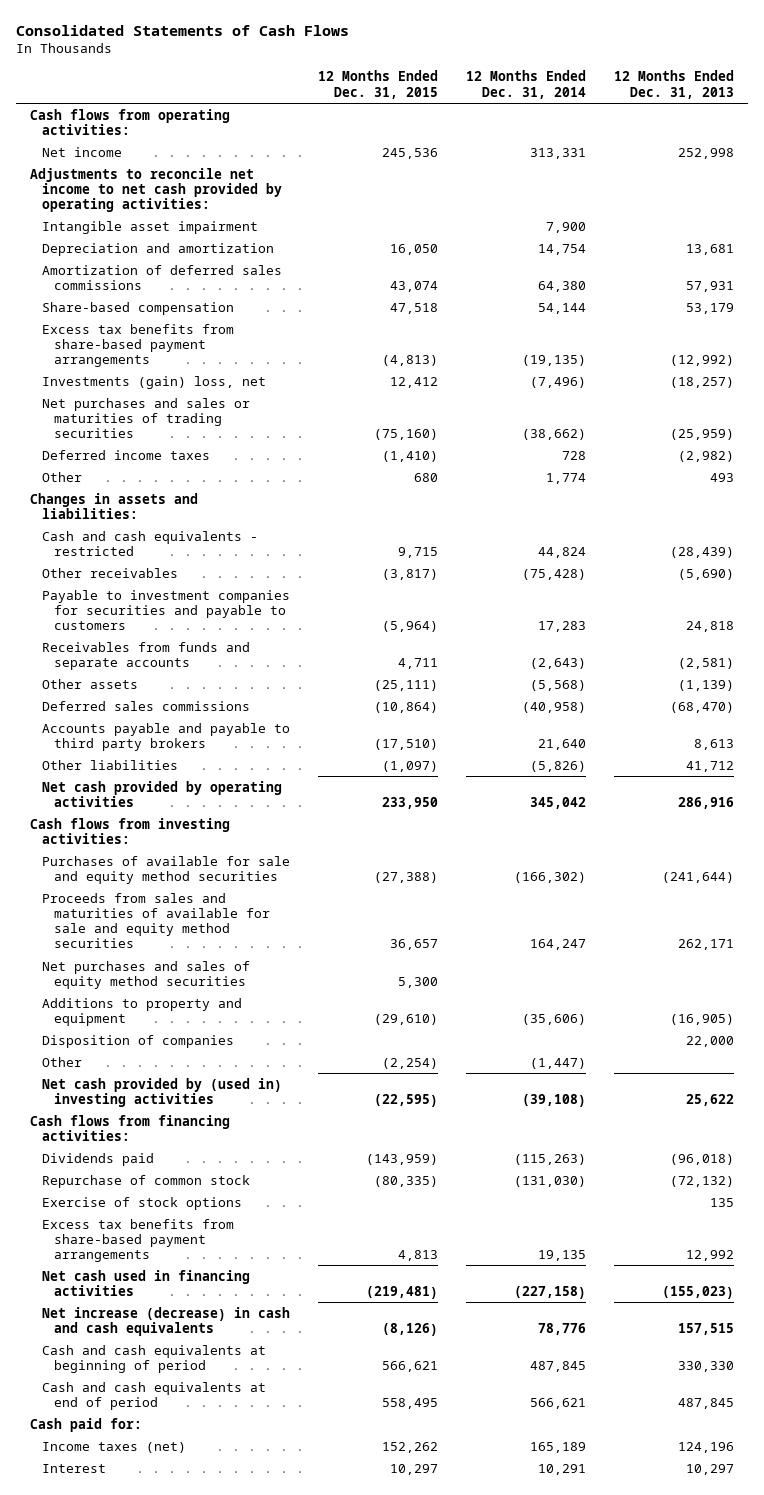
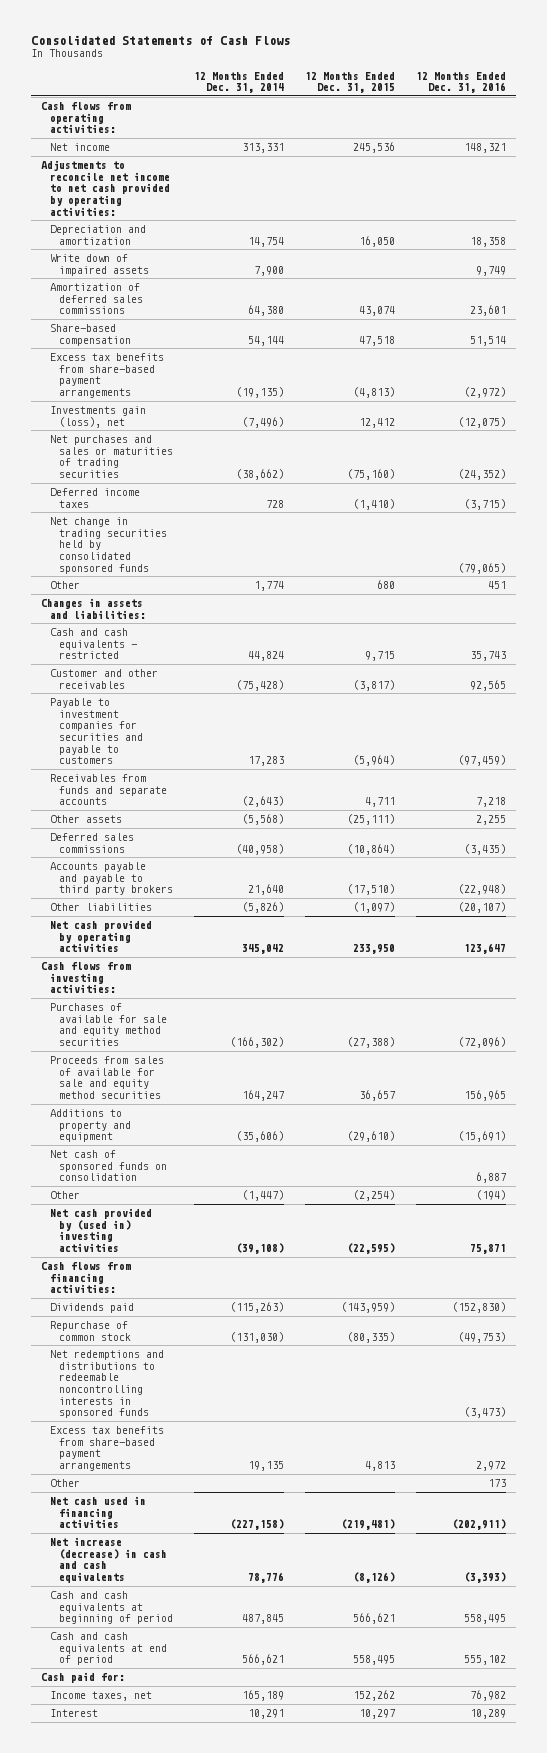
- | 12 Months Ended Dec. 31, 2015 | 12 Months Ended Dec. 31, 2014 | 12 Months Ended Dec. 31, 2013
+ | 12 Months Ended Dec. 31, 2014 | 12 Months Ended Dec. 31, 2015 | 12 Months Ended Dec. 31, 2016
- Intangible asset impairment | | 7,900 |
+ Write down of impaired assets | 7,900 | | 9,749
- Investments (gain) loss, net | 12,412 | (7,496) | (18,257)
+ Investments gain (loss), net | (7,496) | 12,412 | (12,075)
+ Net change in trading securities held by consolidated sponsored funds | | | (79,065)
- Other receivables | (3,817) | (75,428) | (5,690)
+ Customer and other receivables | (75,428) | (3,817) | 92,565
- Proceeds from sales and maturities of available for sale and equity method securities | 36,657 | 164,247 | 262,171
- Net purchases and sales of equity method securities | 5,300 | |
+ Proceeds from sales of available for sale and equity method securities | 164,247 | 36,657 | 156,965
- Disposition of companies | | | 22,000
+ Net cash of sponsored funds on consolidation | | | 6,887
- Exercise of stock options | | | 135
+ Net redemptions and distributions to redeemable noncontrolling interests in sponsored funds | | | (3,473)
+ Other | | | 173
- Income taxes (net) | 152,262 | 165,189 | 124,196
+ Income taxes, net | 165,189 | 152,262 | 76,982

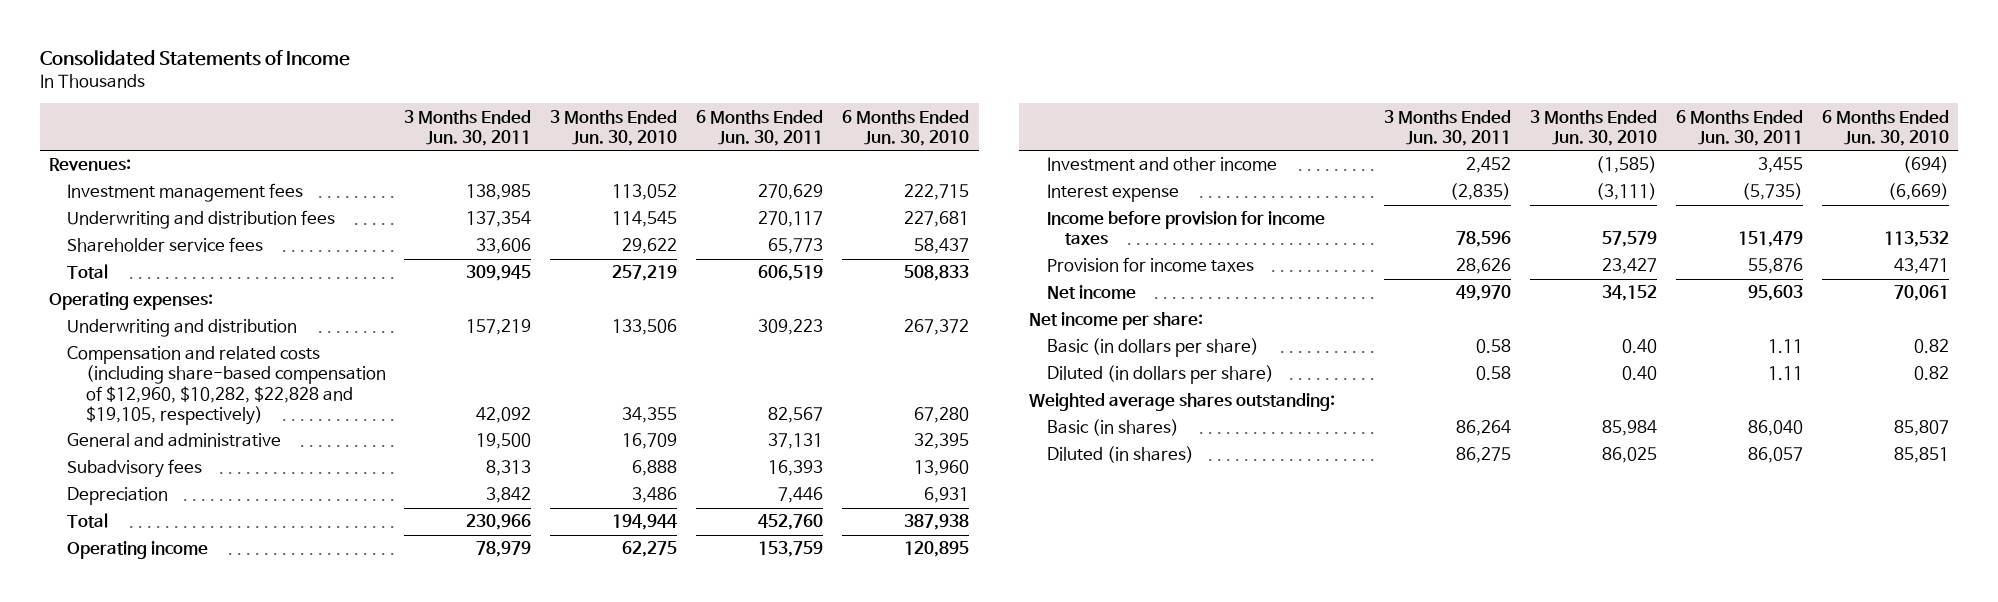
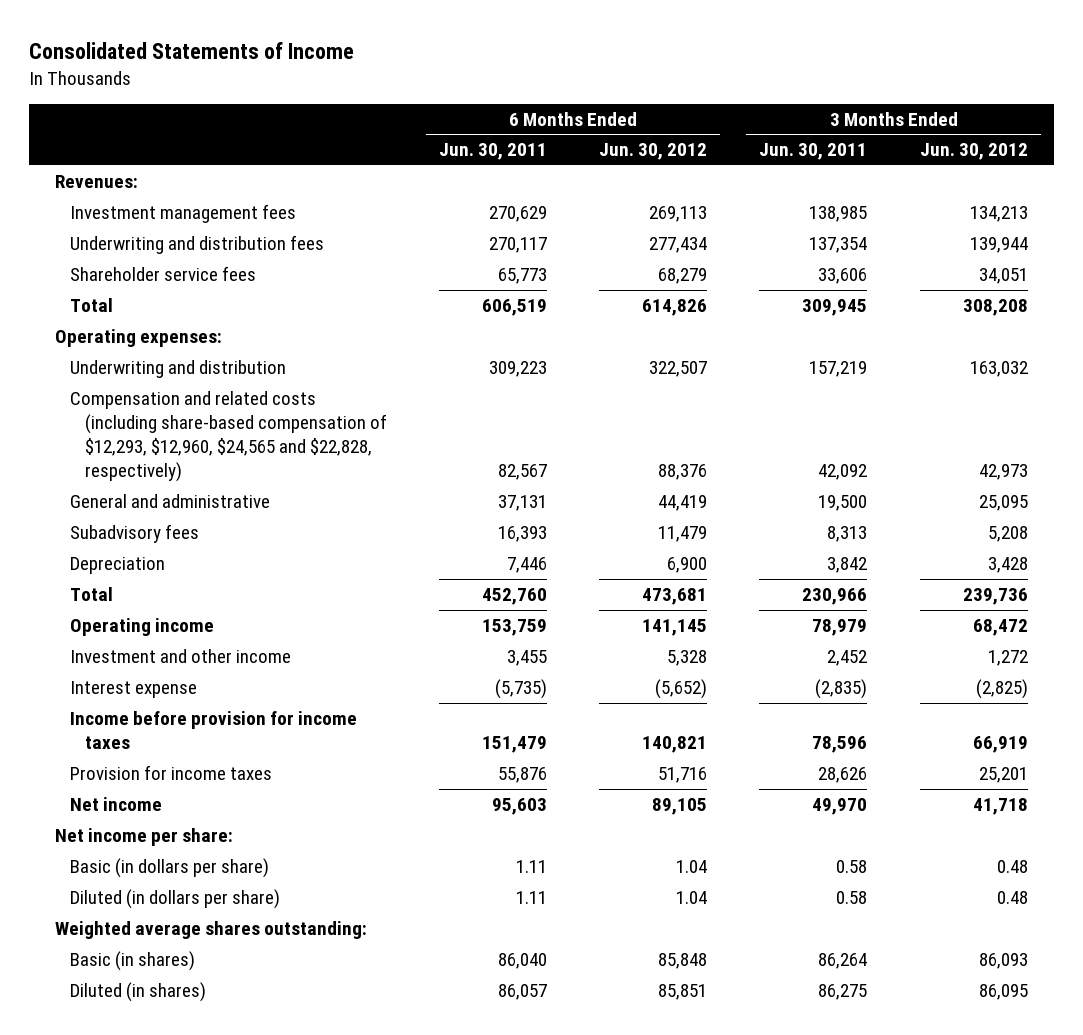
- | 3 Months Ended Jun. 30, 2011 | 3 Months Ended Jun. 30, 2010 | 6 Months Ended Jun. 30, 2011 | 6 Months Ended Jun. 30, 2010
+ | 6 Months Ended Jun. 30, 2011 | 6 Months Ended Jun. 30, 2012 | 3 Months Ended Jun. 30, 2011 | 3 Months Ended Jun. 30, 2012
- Compensation and related costs (including share-based compensation of $12,960, $10,282, $22,828 and $19,105, respectively) | 42,092 | 34,355 | 82,567 | 67,280
+ Compensation and related costs (including share-based compensation of $12,293, $12,960, $24,565 and $22,828, respectively) | 82,567 | 88,376 | 42,092 | 42,973

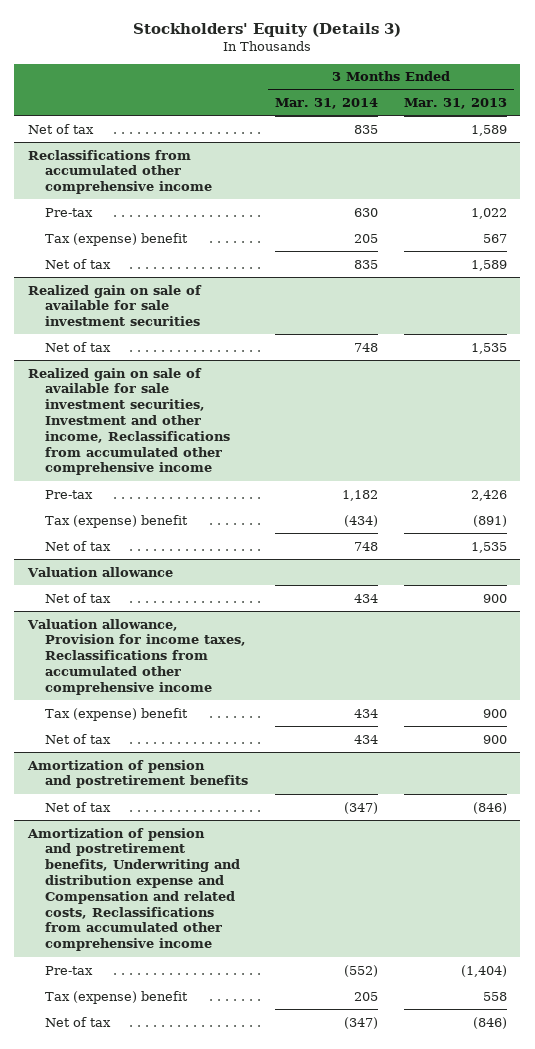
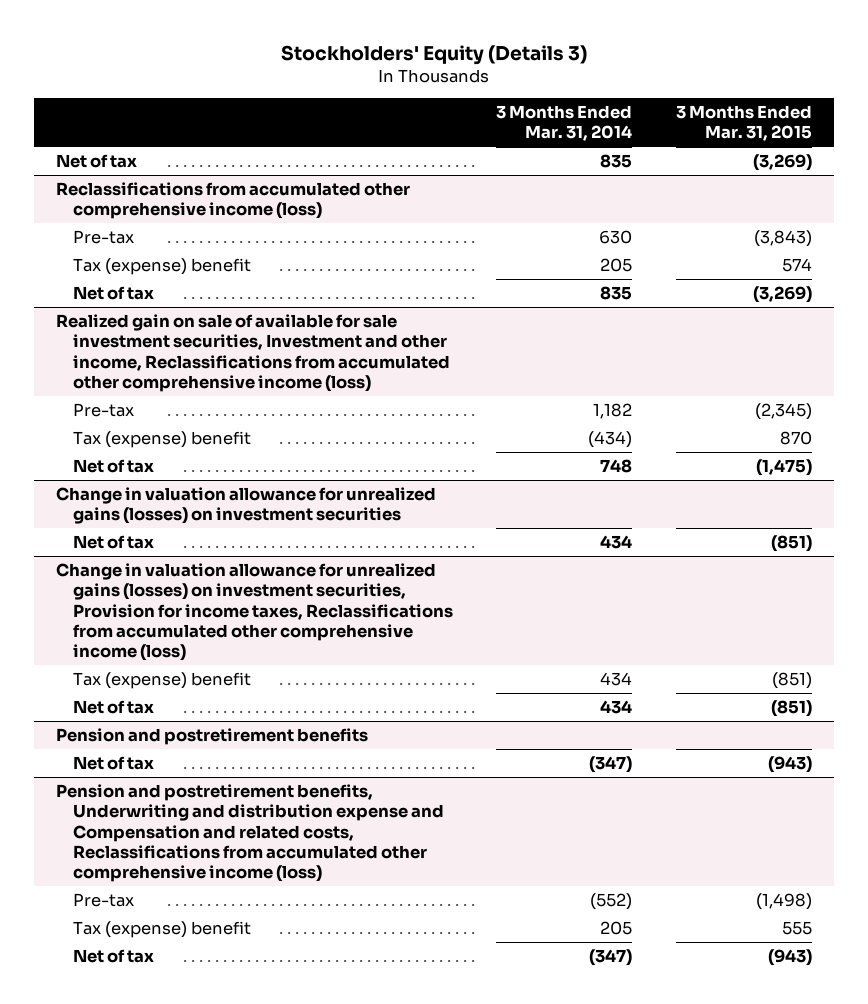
- | 3 Months Ended Mar. 31, 2014 | 3 Months Ended Mar. 31, 2013
+ | 3 Months Ended Mar. 31, 2014 | 3 Months Ended Mar. 31, 2015
- Reclassifications from accumulated other comprehensive income
+ Reclassifications from accumulated other comprehensive income (loss)
- Realized gain on sale of available for sale investment securities
- Net of tax | 748 | 1,535
- Realized gain on sale of available for sale investment securities, Investment and other income, Reclassifications from accumulated other comprehensive income
+ Realized gain on sale of available for sale investment securities, Investment and other income, Reclassifications from accumulated other comprehensive income (loss)
- Valuation allowance
+ Change in valuation allowance for unrealized gains (losses) on investment securities
- Valuation allowance, Provision for income taxes, Reclassifications from accumulated other comprehensive income
+ Change in valuation allowance for unrealized gains (losses) on investment securities, Provision for income taxes, Reclassifications from accumulated other comprehensive income (loss)
- Amortization of pension and postretirement benefits
+ Pension and postretirement benefits
- Amortization of pension and postretirement benefits, Underwriting and distribution expense and Compensation and related costs, Reclassifications from accumulated other comprehensive income
+ Pension and postretirement benefits, Underwriting and distribution expense and Compensation and related costs, Reclassifications from accumulated other comprehensive income (loss)

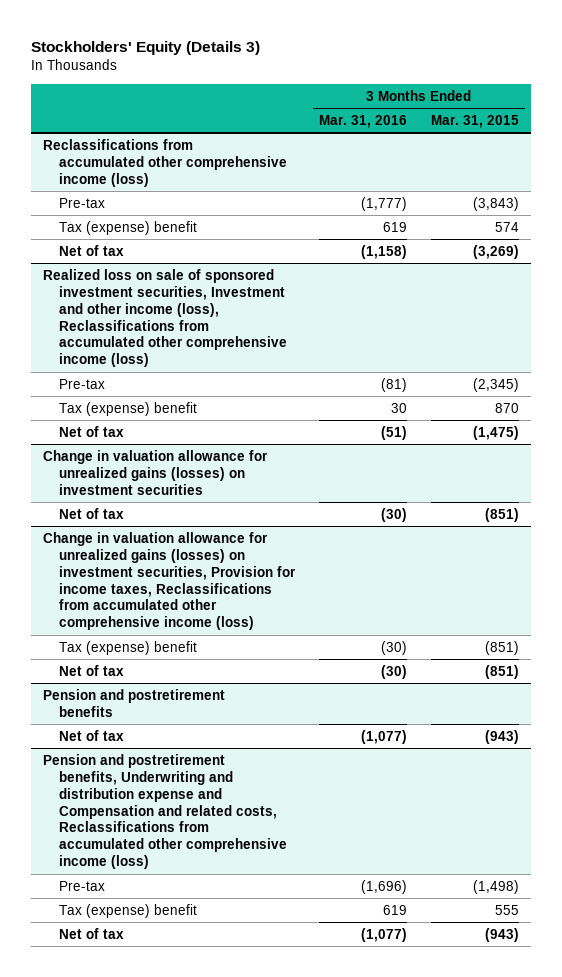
- | 3 Months Ended Mar. 31, 2014 | 3 Months Ended Mar. 31, 2015
+ | 3 Months Ended Mar. 31, 2016 | 3 Months Ended Mar. 31, 2015
- Net of tax | 835 | (3,269)
- Realized gain on sale of available for sale investment securities, Investment and other income, Reclassifications from accumulated other comprehensive income (loss)
+ Realized loss on sale of sponsored investment securities, Investment and other income (loss), Reclassifications from accumulated other comprehensive income (loss)

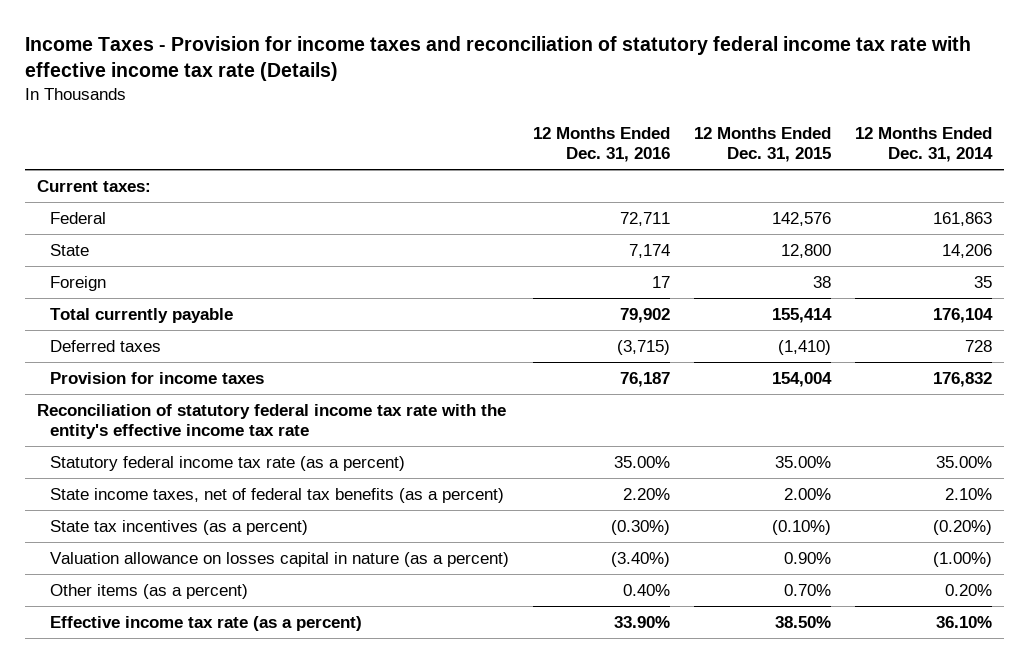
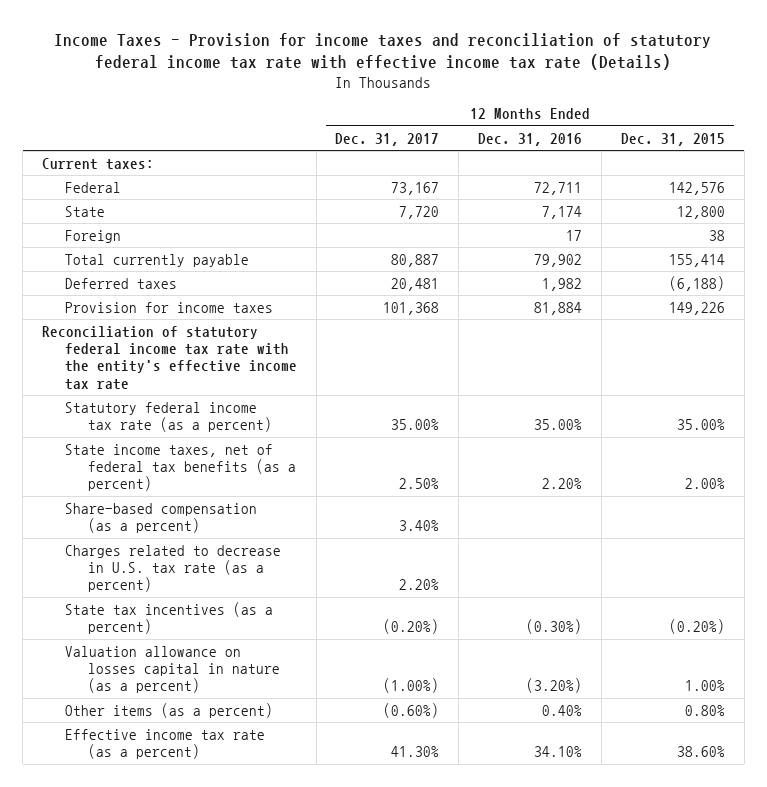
- | 12 Months Ended Dec. 31, 2016 | 12 Months Ended Dec. 31, 2015 | 12 Months Ended Dec. 31, 2014
+ | 12 Months Ended Dec. 31, 2017 | 12 Months Ended Dec. 31, 2016 | 12 Months Ended Dec. 31, 2015
- Deferred taxes | (3,715) | (1,410) | 728
- Provision for income taxes | 76,187 | 154,004 | 176,832
+ Deferred taxes | 20,481 | 1,982 | (6,188)
+ Provision for income taxes | 101,368 | 81,884 | 149,226
- State tax incentives (as a percent) | (0.30%) | (0.10%) | (0.20%)
- Valuation allowance on losses capital in nature (as a percent) | (3.40%) | 0.90% | (1.00%)
- Other items (as a percent) | 0.40% | 0.70% | 0.20%
- Effective income tax rate (as a percent) | 33.90% | 38.50% | 36.10%
+ Share-based compensation (as a percent) | 3.40% | |
+ Charges related to decrease in U.S. tax rate (as a percent) | 2.20% | |
+ State tax incentives (as a percent) | (0.20%) | (0.30%) | (0.20%)
+ Valuation allowance on losses capital in nature (as a percent) | (1.00%) | (3.20%) | 1.00%
+ Other items (as a percent) | (0.60%) | 0.40% | 0.80%
+ Effective income tax rate (as a percent) | 41.30% | 34.10% | 38.60%

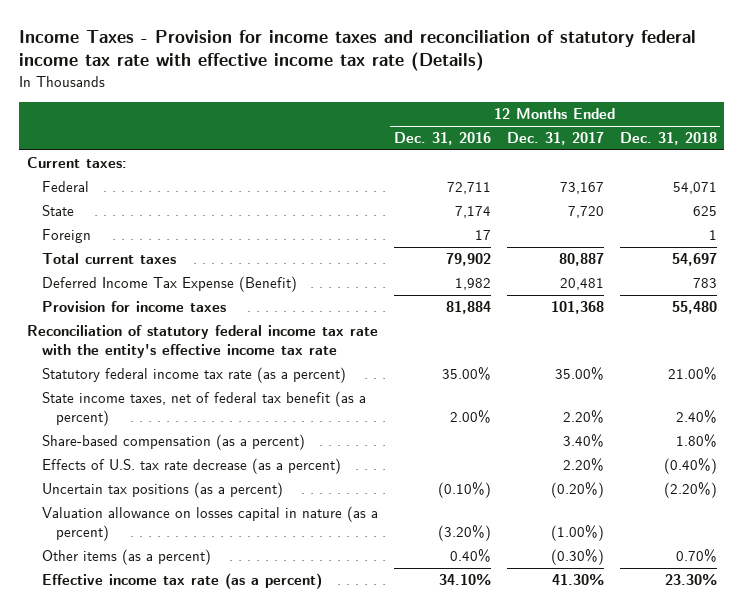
- | 12 Months Ended Dec. 31, 2017 | 12 Months Ended Dec. 31, 2016 | 12 Months Ended Dec. 31, 2015
+ | 12 Months Ended Dec. 31, 2016 | 12 Months Ended Dec. 31, 2017 | 12 Months Ended Dec. 31, 2018
- Total currently payable | 80,887 | 79,902 | 155,414
- Deferred taxes | 20,481 | 1,982 | (6,188)
+ Total current taxes | 79,902 | 80,887 | 54,697
+ Deferred Income Tax Expense (Benefit) | 1,982 | 20,481 | 783
- State income taxes, net of federal tax benefits (as a percent) | 2.50% | 2.20% | 2.00%
+ State income taxes, net of federal tax benefit (as a percent) | 2.00% | 2.20% | 2.40%
- Charges related to decrease in U.S. tax rate (as a percent) | 2.20% | |
- State tax incentives (as a percent) | (0.20%) | (0.30%) | (0.20%)
+ Effects of U.S. tax rate decrease (as a percent) | | 2.20% | (0.40%)
+ Uncertain tax positions (as a percent) | (0.10%) | (0.20%) | (2.20%)
- Other items (as a percent) | (0.60%) | 0.40% | 0.80%
+ Other items (as a percent) | 0.40% | (0.30%) | 0.70%

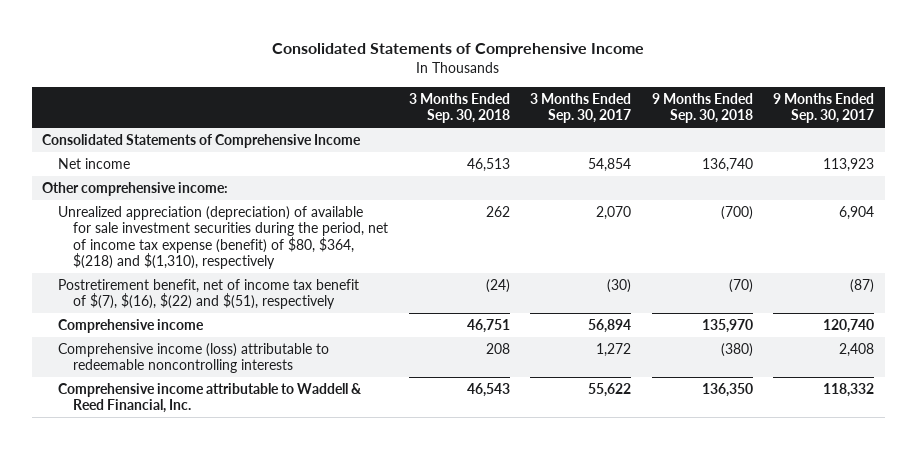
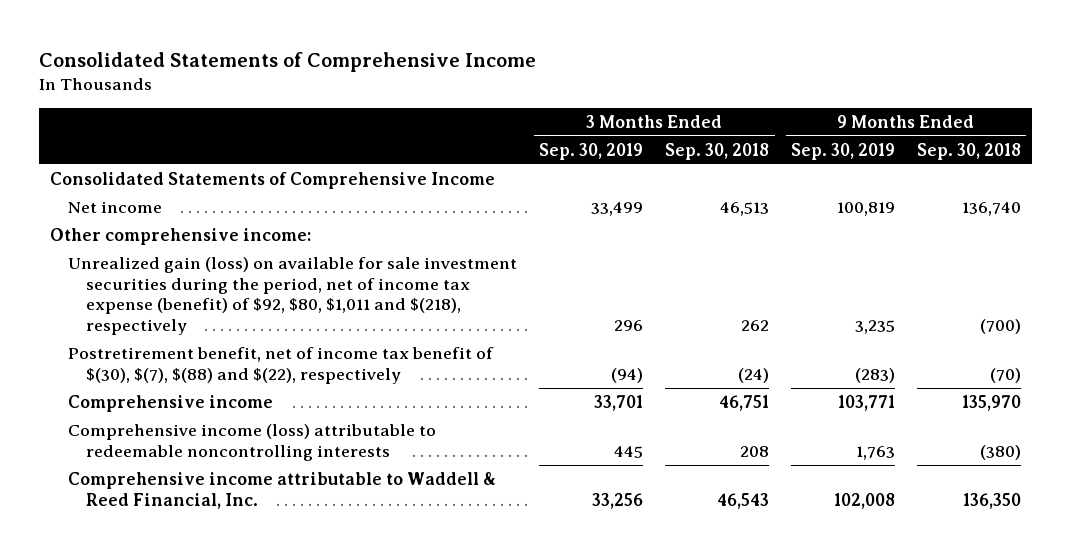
- | 3 Months Ended Sep. 30, 2018 | 3 Months Ended Sep. 30, 2017 | 9 Months Ended Sep. 30, 2018 | 9 Months Ended Sep. 30, 2017
+ | 3 Months Ended Sep. 30, 2019 | 3 Months Ended Sep. 30, 2018 | 9 Months Ended Sep. 30, 2019 | 9 Months Ended Sep. 30, 2018
- Unrealized appreciation (depreciation) of available for sale investment securities during the period, net of income tax expense (benefit) of $80, $364, $(218) and $(1,310), respectively | 262 | 2,070 | (700) | 6,904
- Postretirement benefit, net of income tax benefit of $(7), $(16), $(22) and $(51), respectively | (24) | (30) | (70) | (87)
+ Unrealized gain (loss) on available for sale investment securities during the period, net of income tax expense (benefit) of $92, $80, $1,011 and $(218), respectively | 296 | 262 | 3,235 | (700)
+ Postretirement benefit, net of income tax benefit of $(30), $(7), $(88) and $(22), respectively | (94) | (24) | (283) | (70)

